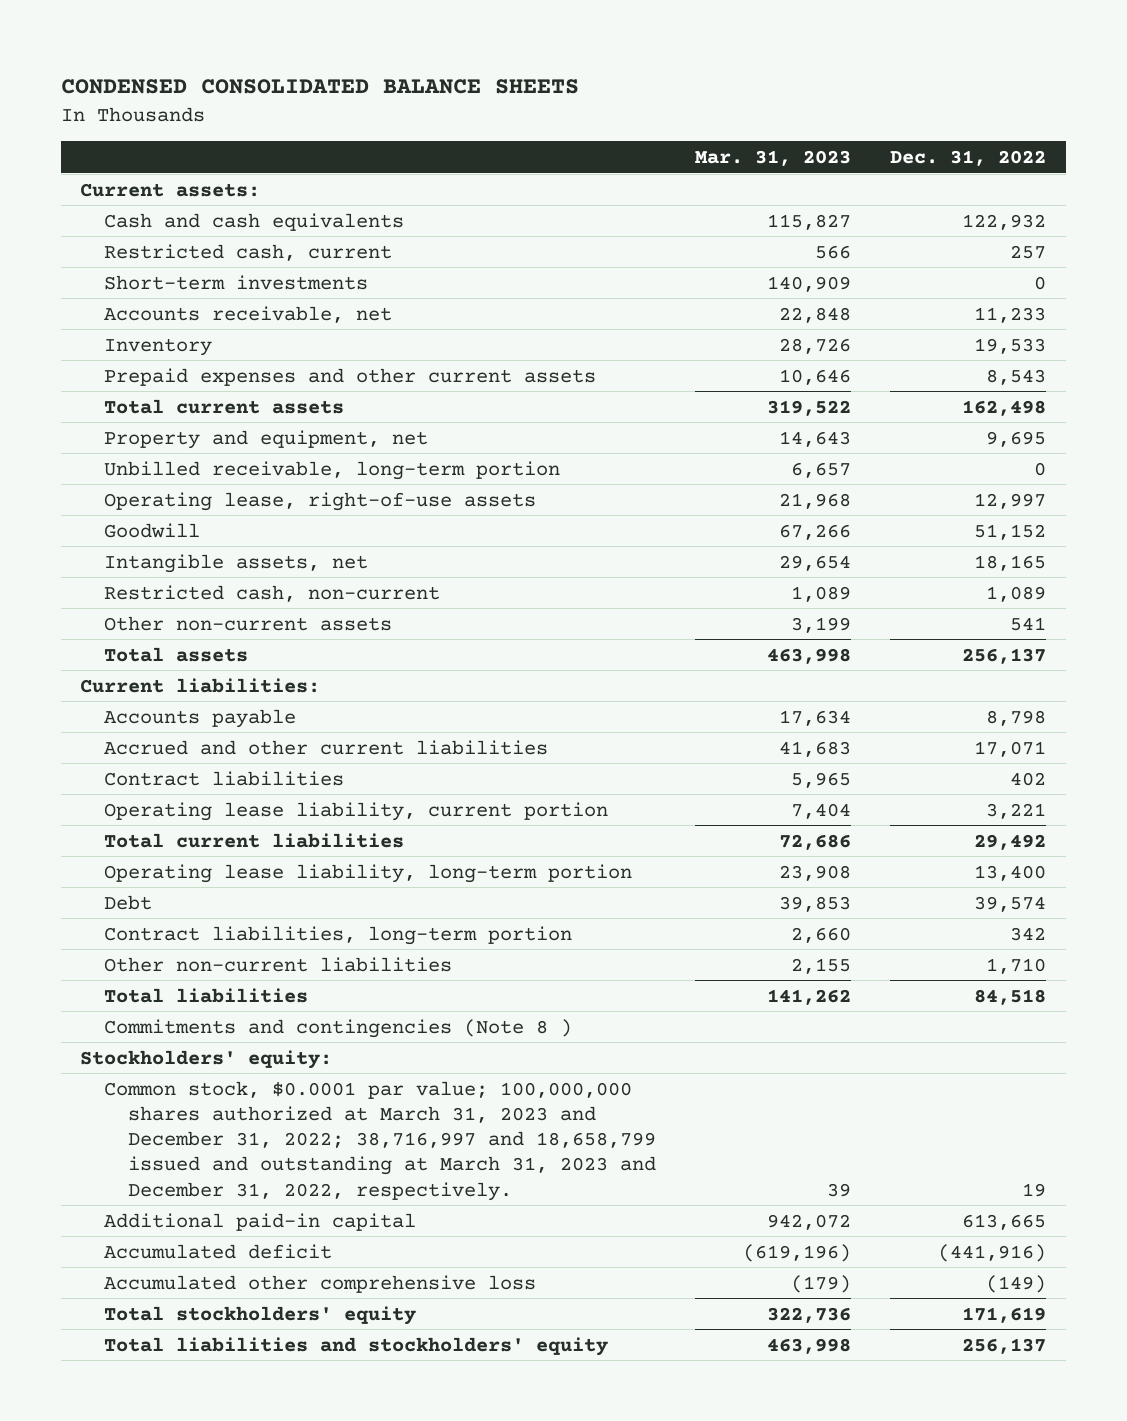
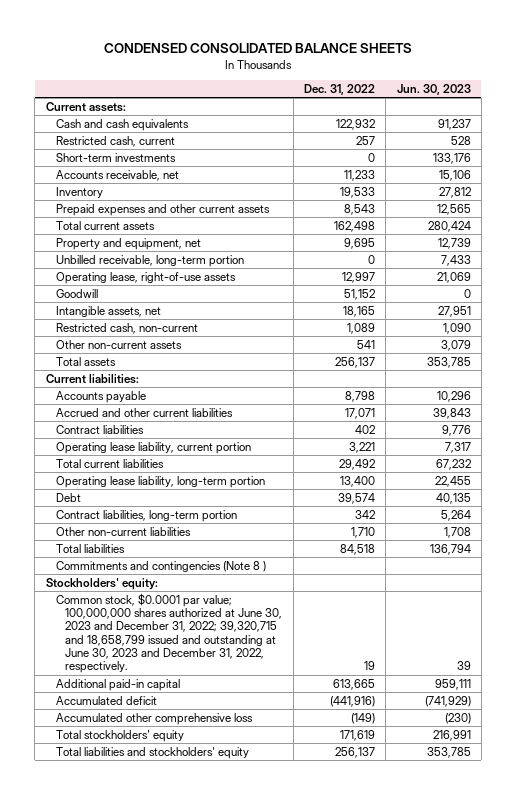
- | Mar. 31, 2023 | Dec. 31, 2022
+ | Dec. 31, 2022 | Jun. 30, 2023
- Common stock, $0.0001 par value; 100,000,000 shares authorized at March 31, 2023 and December 31, 2022; 38,716,997 and 18,658,799 issued and outstanding at March 31, 2023 and December 31, 2022, respectively. | 39 | 19
+ Common stock, $0.0001 par value; 100,000,000 shares authorized at June 30, 2023 and December 31, 2022; 39,320,715 and 18,658,799 issued and outstanding at June 30, 2023 and December 31, 2022, respectively. | 19 | 39

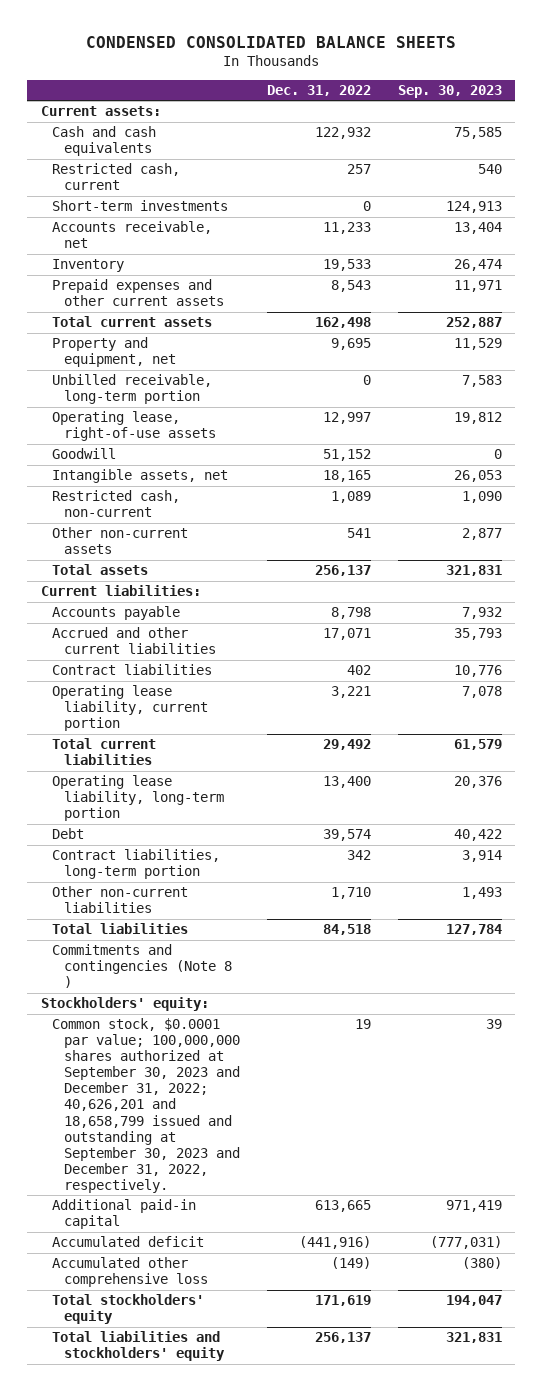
- | Dec. 31, 2022 | Jun. 30, 2023
+ | Dec. 31, 2022 | Sep. 30, 2023
- Common stock, $0.0001 par value; 100,000,000 shares authorized at June 30, 2023 and December 31, 2022; 39,320,715 and 18,658,799 issued and outstanding at June 30, 2023 and December 31, 2022, respectively. | 19 | 39
+ Common stock, $0.0001 par value; 100,000,000 shares authorized at September 30, 2023 and December 31, 2022; 40,626,201 and 18,658,799 issued and outstanding at September 30, 2023 and December 31, 2022, respectively. | 19 | 39

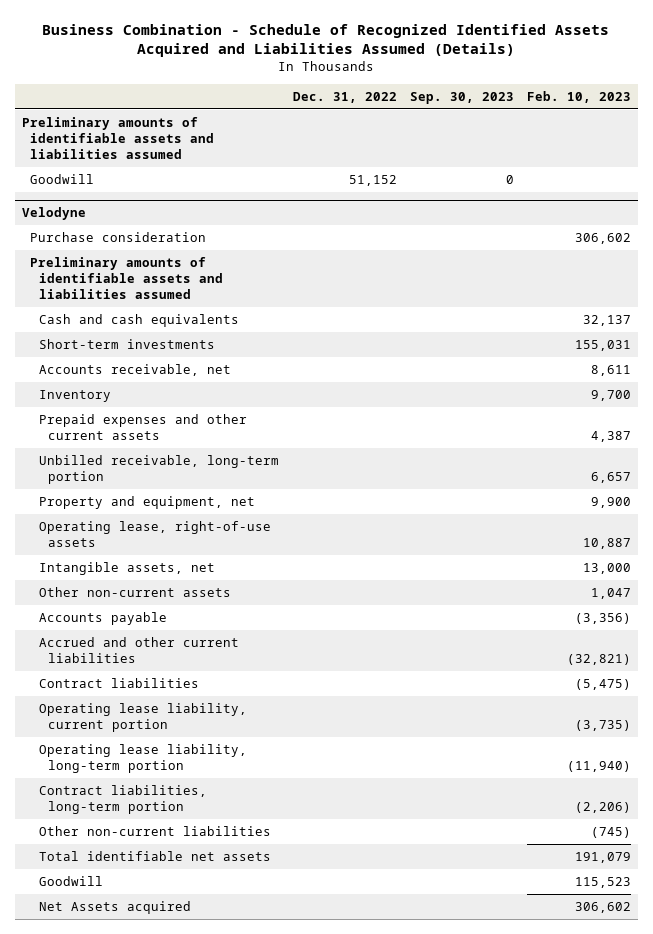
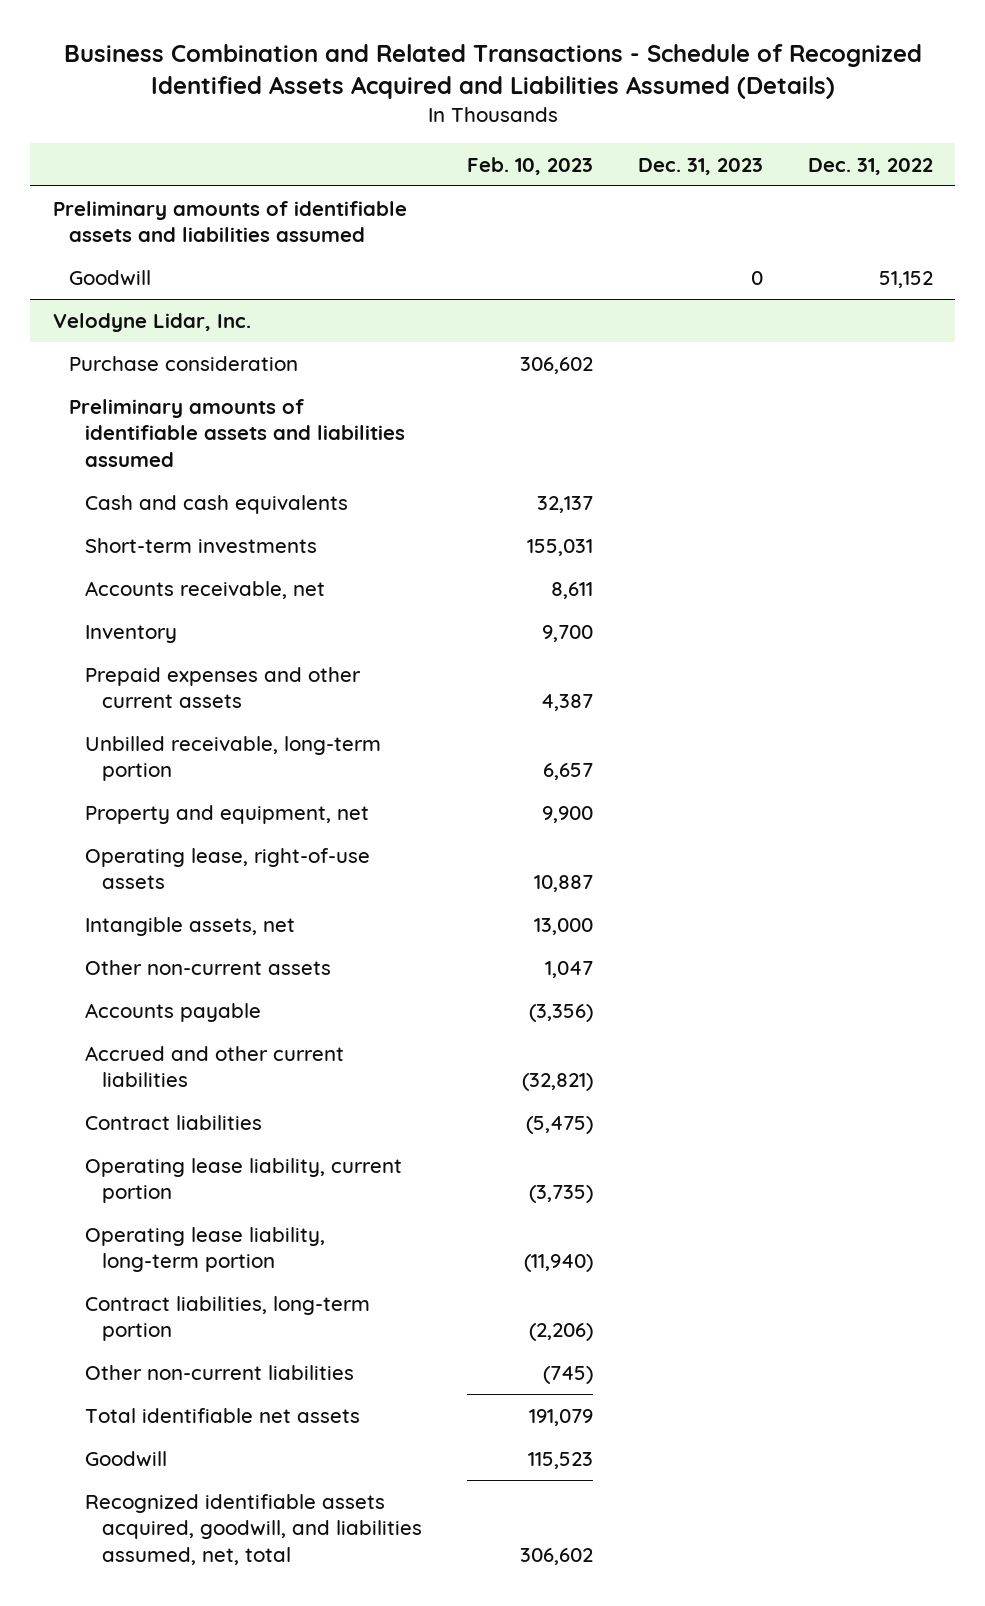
- Business Combination - Schedule of Recognized Identified Assets Acquired and Liabilities Assumed (Details)
+ Business Combination and Related Transactions - Schedule of Recognized Identified Assets Acquired and Liabilities Assumed (Details)
- | Dec. 31, 2022 | Sep. 30, 2023 | Feb. 10, 2023
+ | Feb. 10, 2023 | Dec. 31, 2023 | Dec. 31, 2022
- Velodyne
+ Velodyne Lidar, Inc.
- Net Assets acquired | | | 306,602
+ Recognized identifiable assets acquired, goodwill, and liabilities assumed, net, total | 306,602 | |

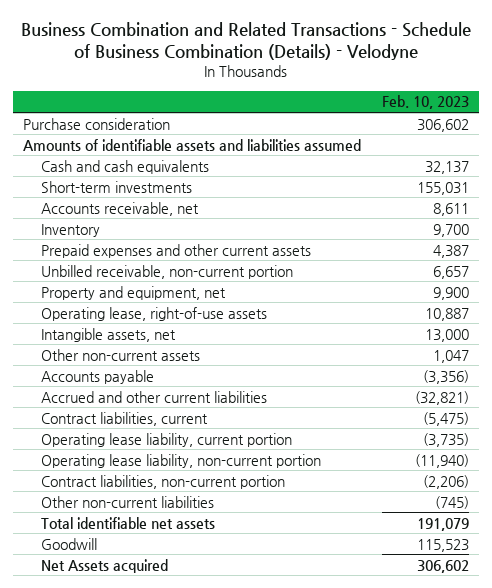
- Business Combination and Related Transactions - Schedule of Recognized Identified Assets Acquired and Liabilities Assumed (Details)
+ Business Combination and Related Transactions - Schedule of Business Combination (Details) - Velodyne
- | Feb. 10, 2023 | Dec. 31, 2023 | Dec. 31, 2022
+ | Feb. 10, 2023
- Preliminary amounts of identifiable assets and liabilities assumed
- Goodwill | | 0 | 51,152
- Velodyne Lidar, Inc.
- Preliminary amounts of identifiable assets and liabilities assumed
+ Amounts of identifiable assets and liabilities assumed
- Unbilled receivable, long-term portion | 6,657 | |
+ Unbilled receivable, non-current portion | 6,657
- Contract liabilities | (5,475) | |
+ Contract liabilities, current | (5,475)
- Operating lease liability, long-term portion | (11,940) | |
- Contract liabilities, long-term portion | (2,206) | |
+ Operating lease liability, non-current portion | (11,940)
+ Contract liabilities, non-current portion | (2,206)
- Recognized identifiable assets acquired, goodwill, and liabilities assumed, net, total | 306,602 | |
+ Net Assets acquired | 306,602

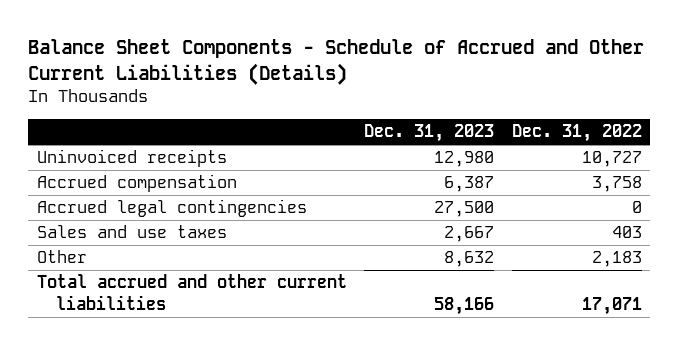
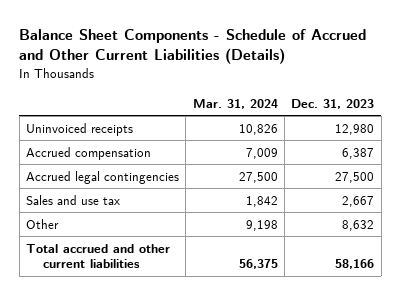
- | Dec. 31, 2023 | Dec. 31, 2022
+ | Mar. 31, 2024 | Dec. 31, 2023
- Sales and use taxes | 2,667 | 403
+ Sales and use tax | 1,842 | 2,667

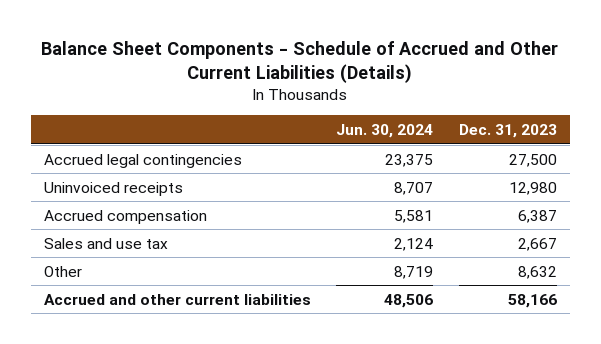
- | Mar. 31, 2024 | Dec. 31, 2023
+ | Jun. 30, 2024 | Dec. 31, 2023
moved up: Accrued legal contingencies | 23,375 | 27,500
- Total accrued and other current liabilities | 56,375 | 58,166
+ Accrued and other current liabilities | 48,506 | 58,166

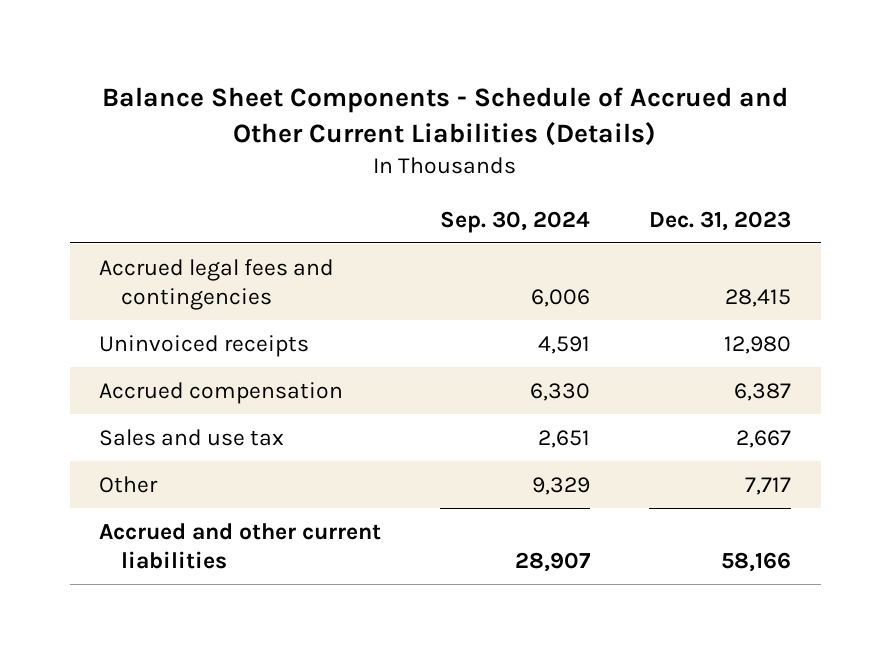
- | Jun. 30, 2024 | Dec. 31, 2023
+ | Sep. 30, 2024 | Dec. 31, 2023
- Accrued legal contingencies | 23,375 | 27,500
+ Accrued legal fees and contingencies | 6,006 | 28,415
- Other | 8,719 | 8,632
+ Other | 9,329 | 7,717

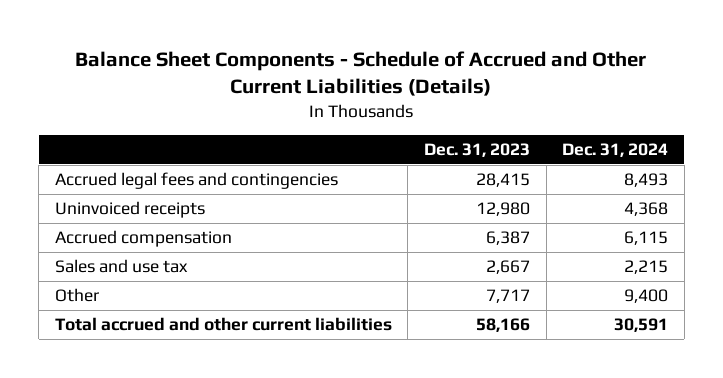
- | Sep. 30, 2024 | Dec. 31, 2023
+ | Dec. 31, 2023 | Dec. 31, 2024
- Accrued and other current liabilities | 28,907 | 58,166
+ Total accrued and other current liabilities | 58,166 | 30,591

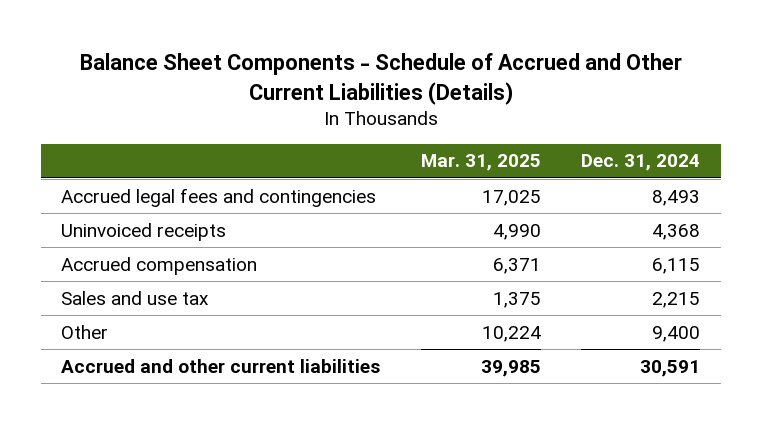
- | Dec. 31, 2023 | Dec. 31, 2024
+ | Mar. 31, 2025 | Dec. 31, 2024
- Total accrued and other current liabilities | 58,166 | 30,591
+ Accrued and other current liabilities | 39,985 | 30,591

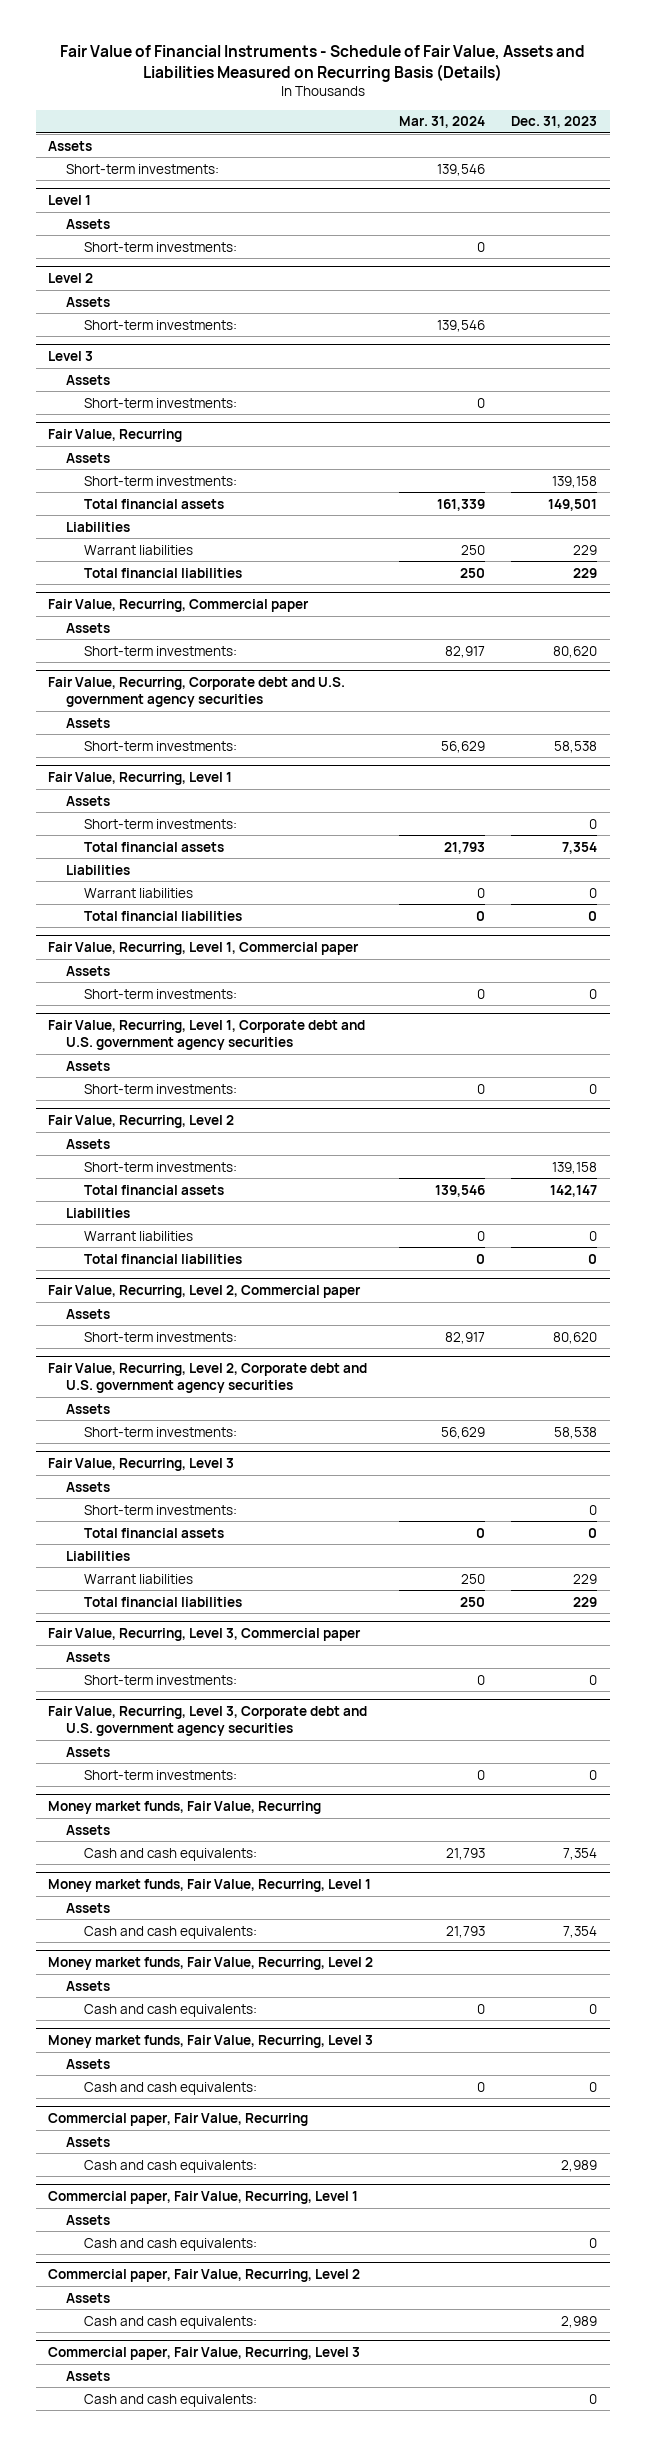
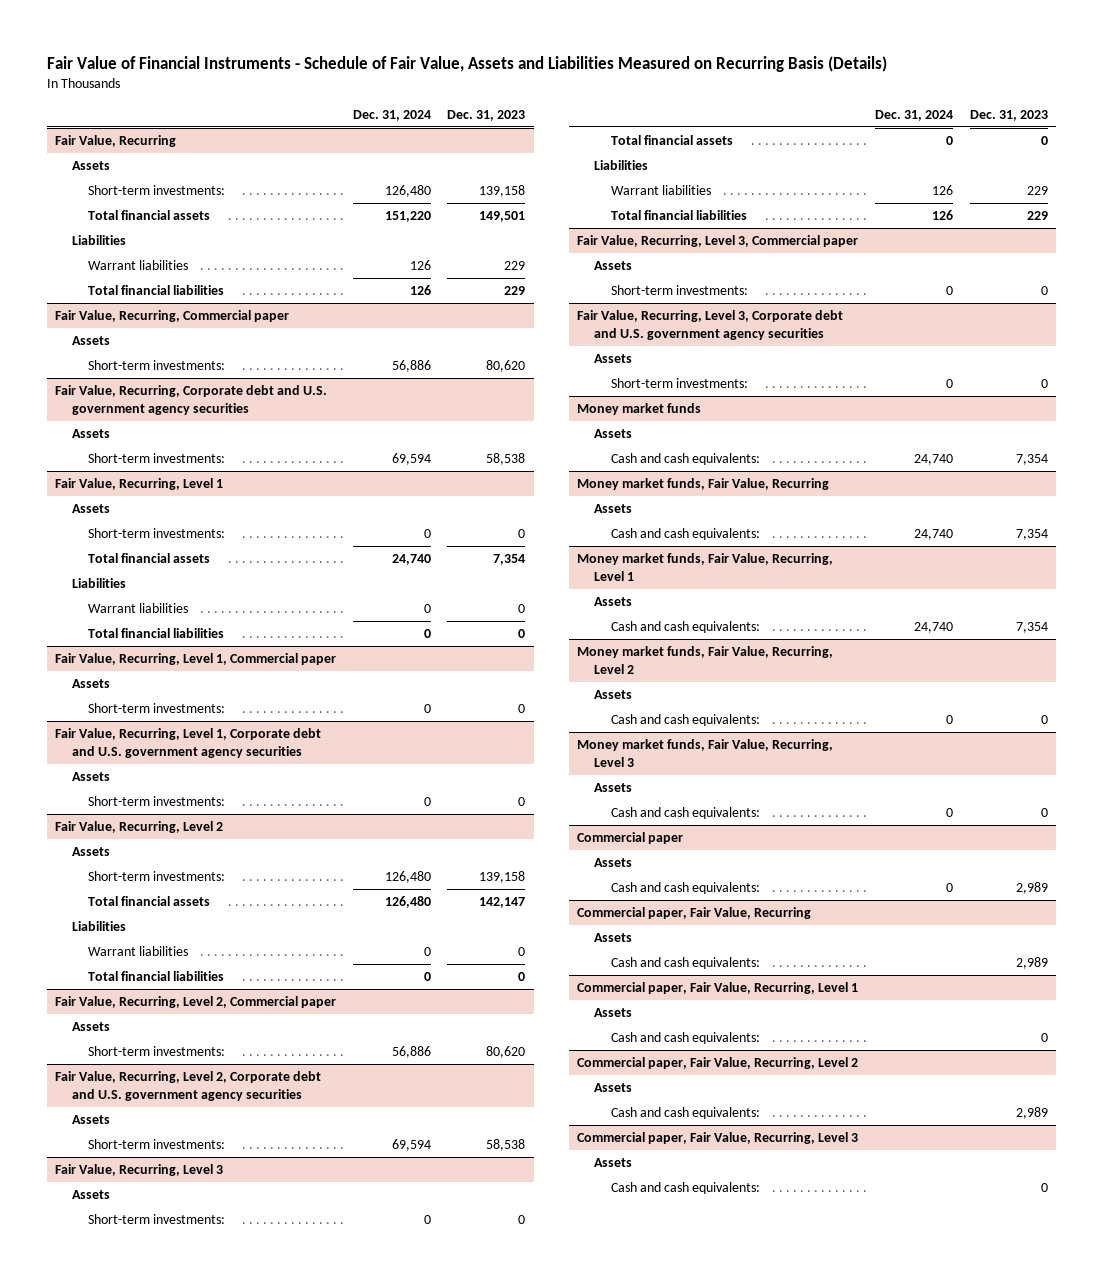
- | Mar. 31, 2024 | Dec. 31, 2023
+ | Dec. 31, 2024 | Dec. 31, 2023
- Assets
- Short-term investments: | 139,546 |
- Level 1
- Assets
- Short-term investments: | 0 |
- Level 2
- Assets
- Short-term investments: | 139,546 |
- Level 3
- Assets
- Short-term investments: | 0 |
+ Money market funds
+ Assets
+ Cash and cash equivalents: | 24,740 | 7,354
+ Commercial paper
+ Assets
+ Cash and cash equivalents: | 0 | 2,989

